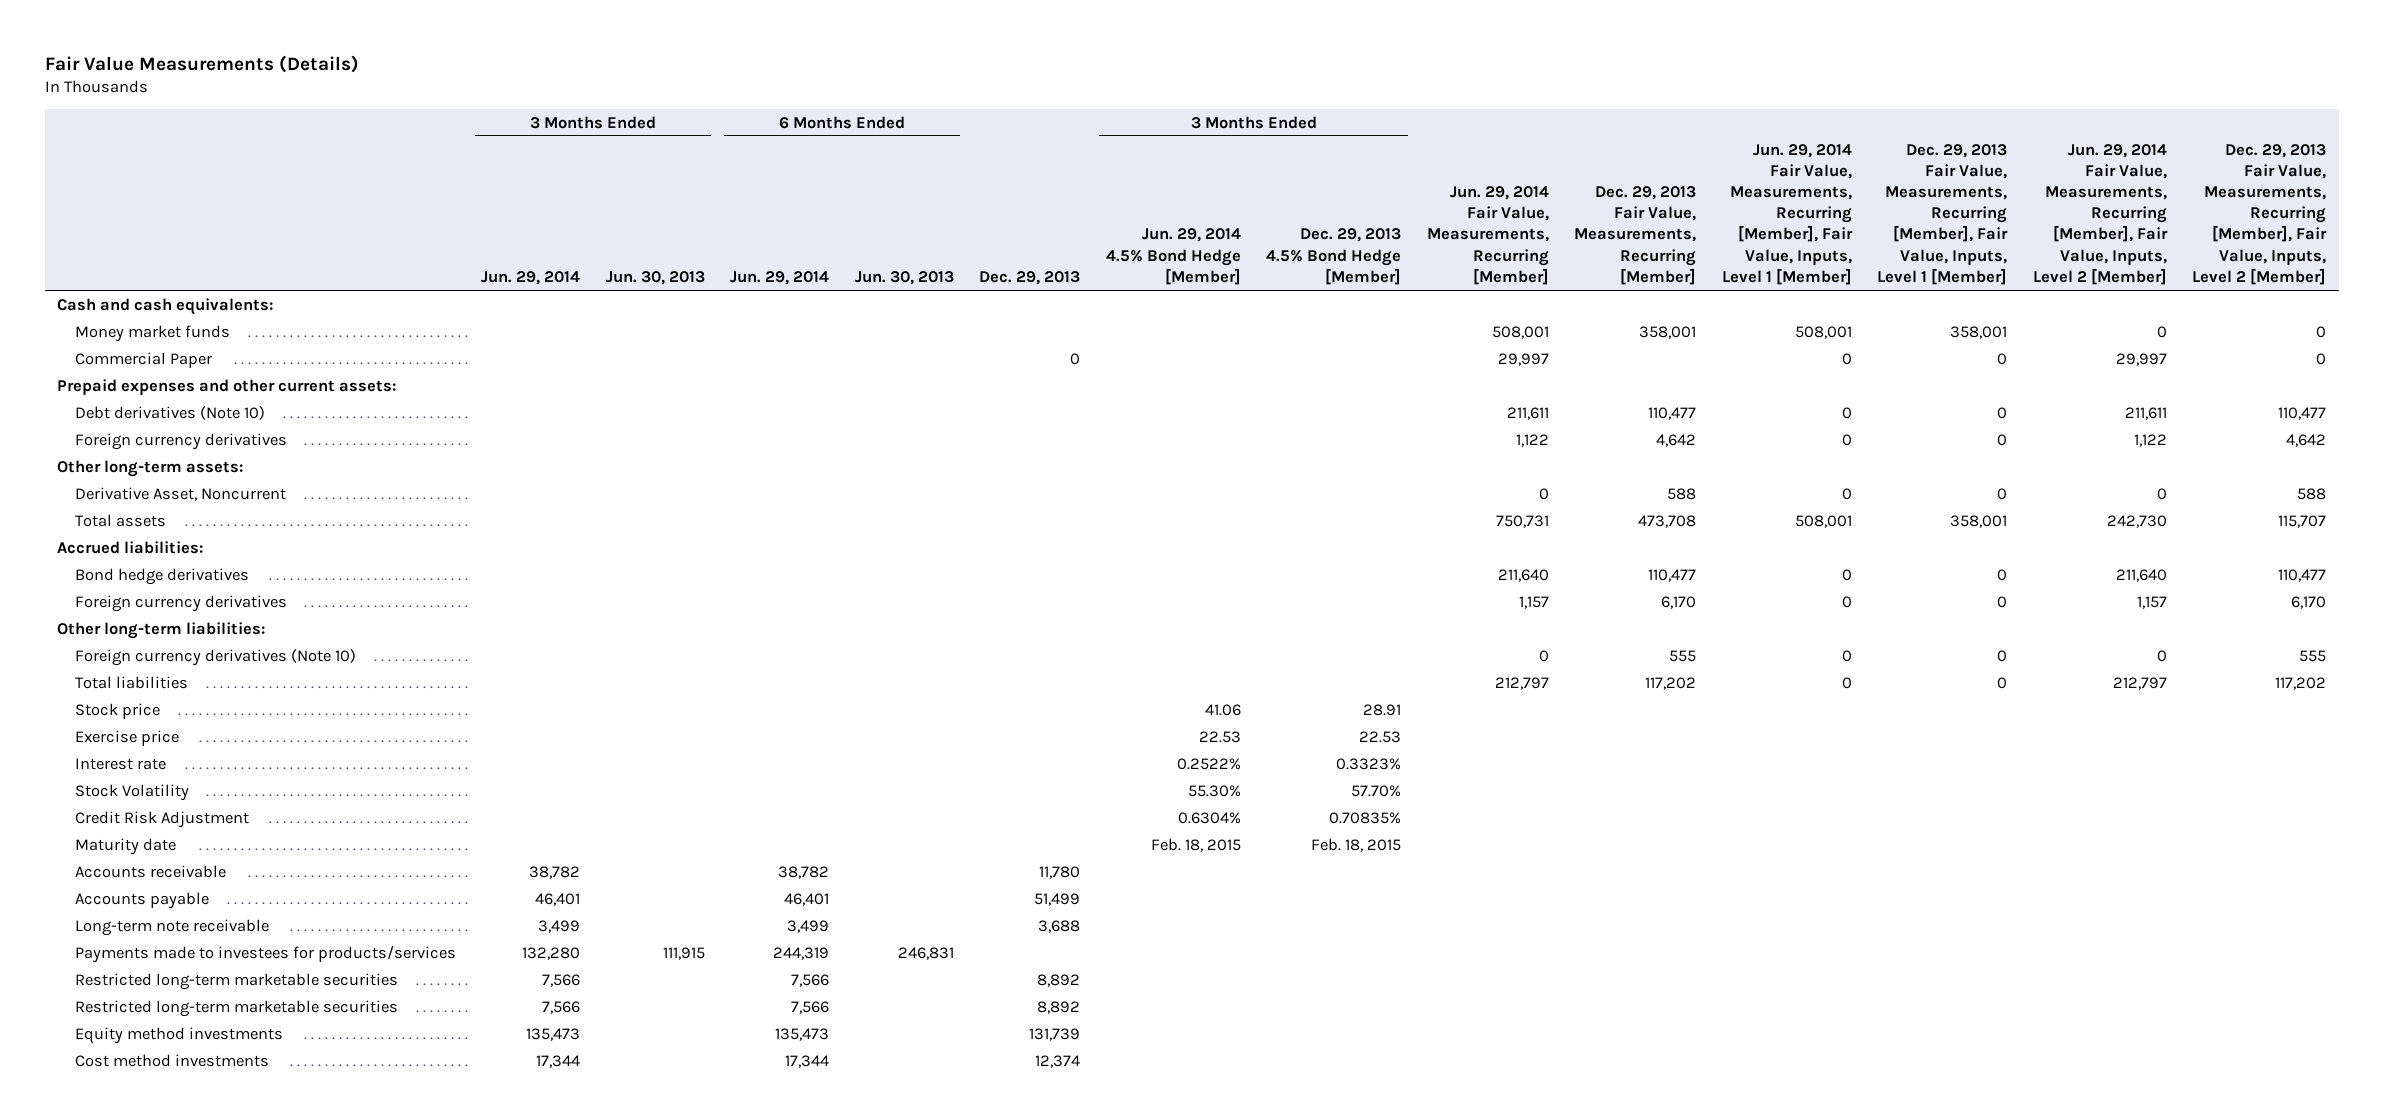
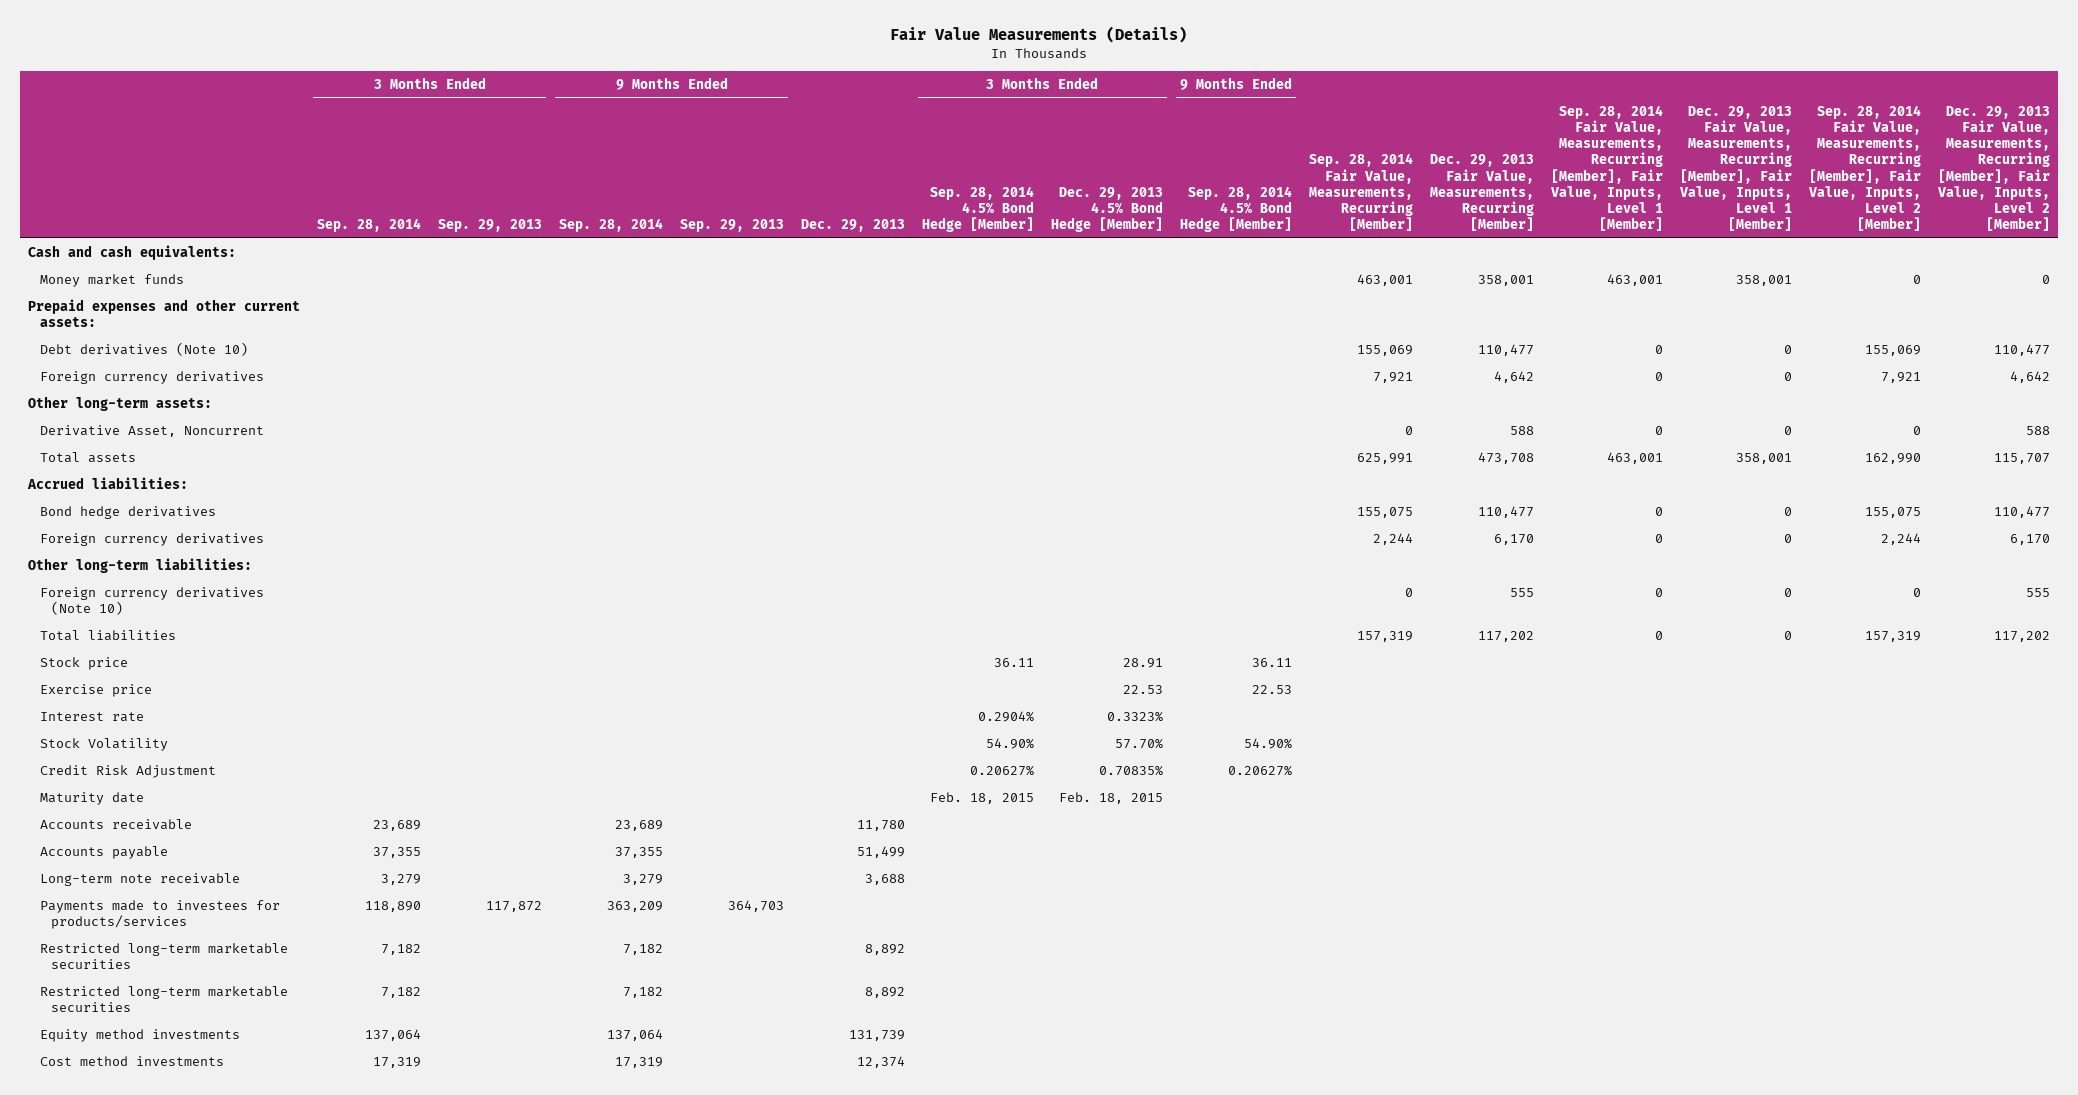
- | 3 Months Ended Jun. 29, 2014 | 3 Months Ended Jun. 30, 2013 | 6 Months Ended Jun. 29, 2014 | 6 Months Ended Jun. 30, 2013 | Dec. 29, 2013 | 3 Months Ended Jun. 29, 2014 4.5% Bond Hedge [Member] | 3 Months Ended Dec. 29, 2013 4.5% Bond Hedge [Member] | Jun. 29, 2014 Fair Value, Measurements, Recurring [Member] | Dec. 29, 2013 Fair Value, Measurements, Recurring [Member] | Jun. 29, 2014 Fair Value, Measurements, Recurring [Member], Fair Value, Inputs, Level 1 [Member] | Dec. 29, 2013 Fair Value, Measurements, Recurring [Member], Fair Value, Inputs, Level 1 [Member] | Jun. 29, 2014 Fair Value, Measurements, Recurring [Member], Fair Value, Inputs, Level 2 [Member] | Dec. 29, 2013 Fair Value, Measurements, Recurring [Member], Fair Value, Inputs, Level 2 [Member]
+ | 3 Months Ended Sep. 28, 2014 | 3 Months Ended Sep. 29, 2013 | 9 Months Ended Sep. 28, 2014 | 9 Months Ended Sep. 29, 2013 | Dec. 29, 2013 | 3 Months Ended Sep. 28, 2014 4.5% Bond Hedge [Member] | 3 Months Ended Dec. 29, 2013 4.5% Bond Hedge [Member] | 9 Months Ended Sep. 28, 2014 4.5% Bond Hedge [Member] | Sep. 28, 2014 Fair Value, Measurements, Recurring [Member] | Dec. 29, 2013 Fair Value, Measurements, Recurring [Member] | Sep. 28, 2014 Fair Value, Measurements, Recurring [Member], Fair Value, Inputs, Level 1 [Member] | Dec. 29, 2013 Fair Value, Measurements, Recurring [Member], Fair Value, Inputs, Level 1 [Member] | Sep. 28, 2014 Fair Value, Measurements, Recurring [Member], Fair Value, Inputs, Level 2 [Member] | Dec. 29, 2013 Fair Value, Measurements, Recurring [Member], Fair Value, Inputs, Level 2 [Member]
- Commercial Paper | | | | | 0 | | | 29,997 | | 0 | 0 | 29,997 | 0

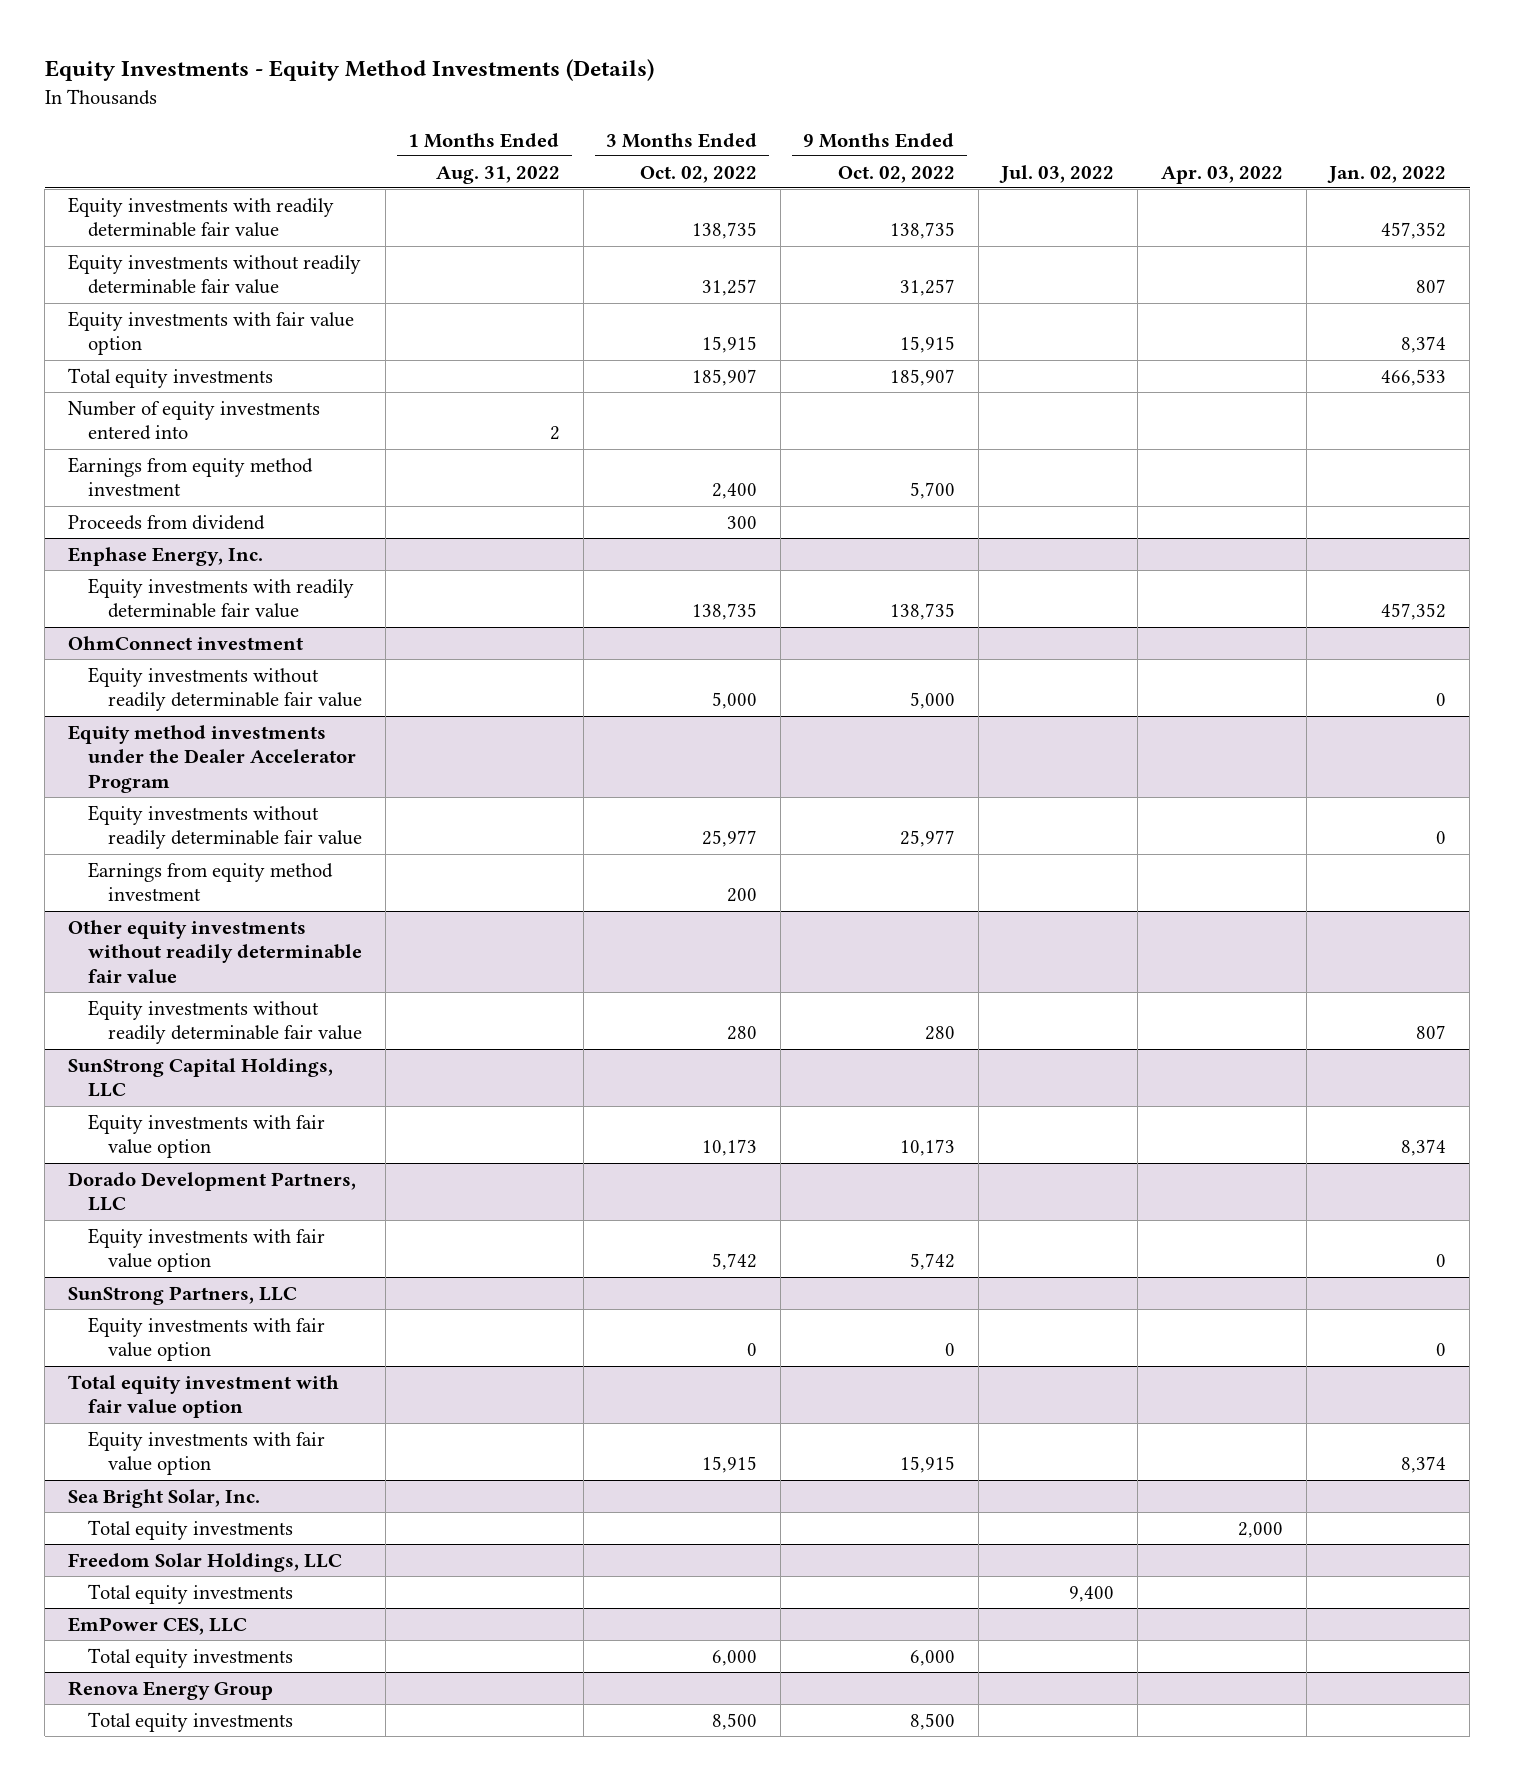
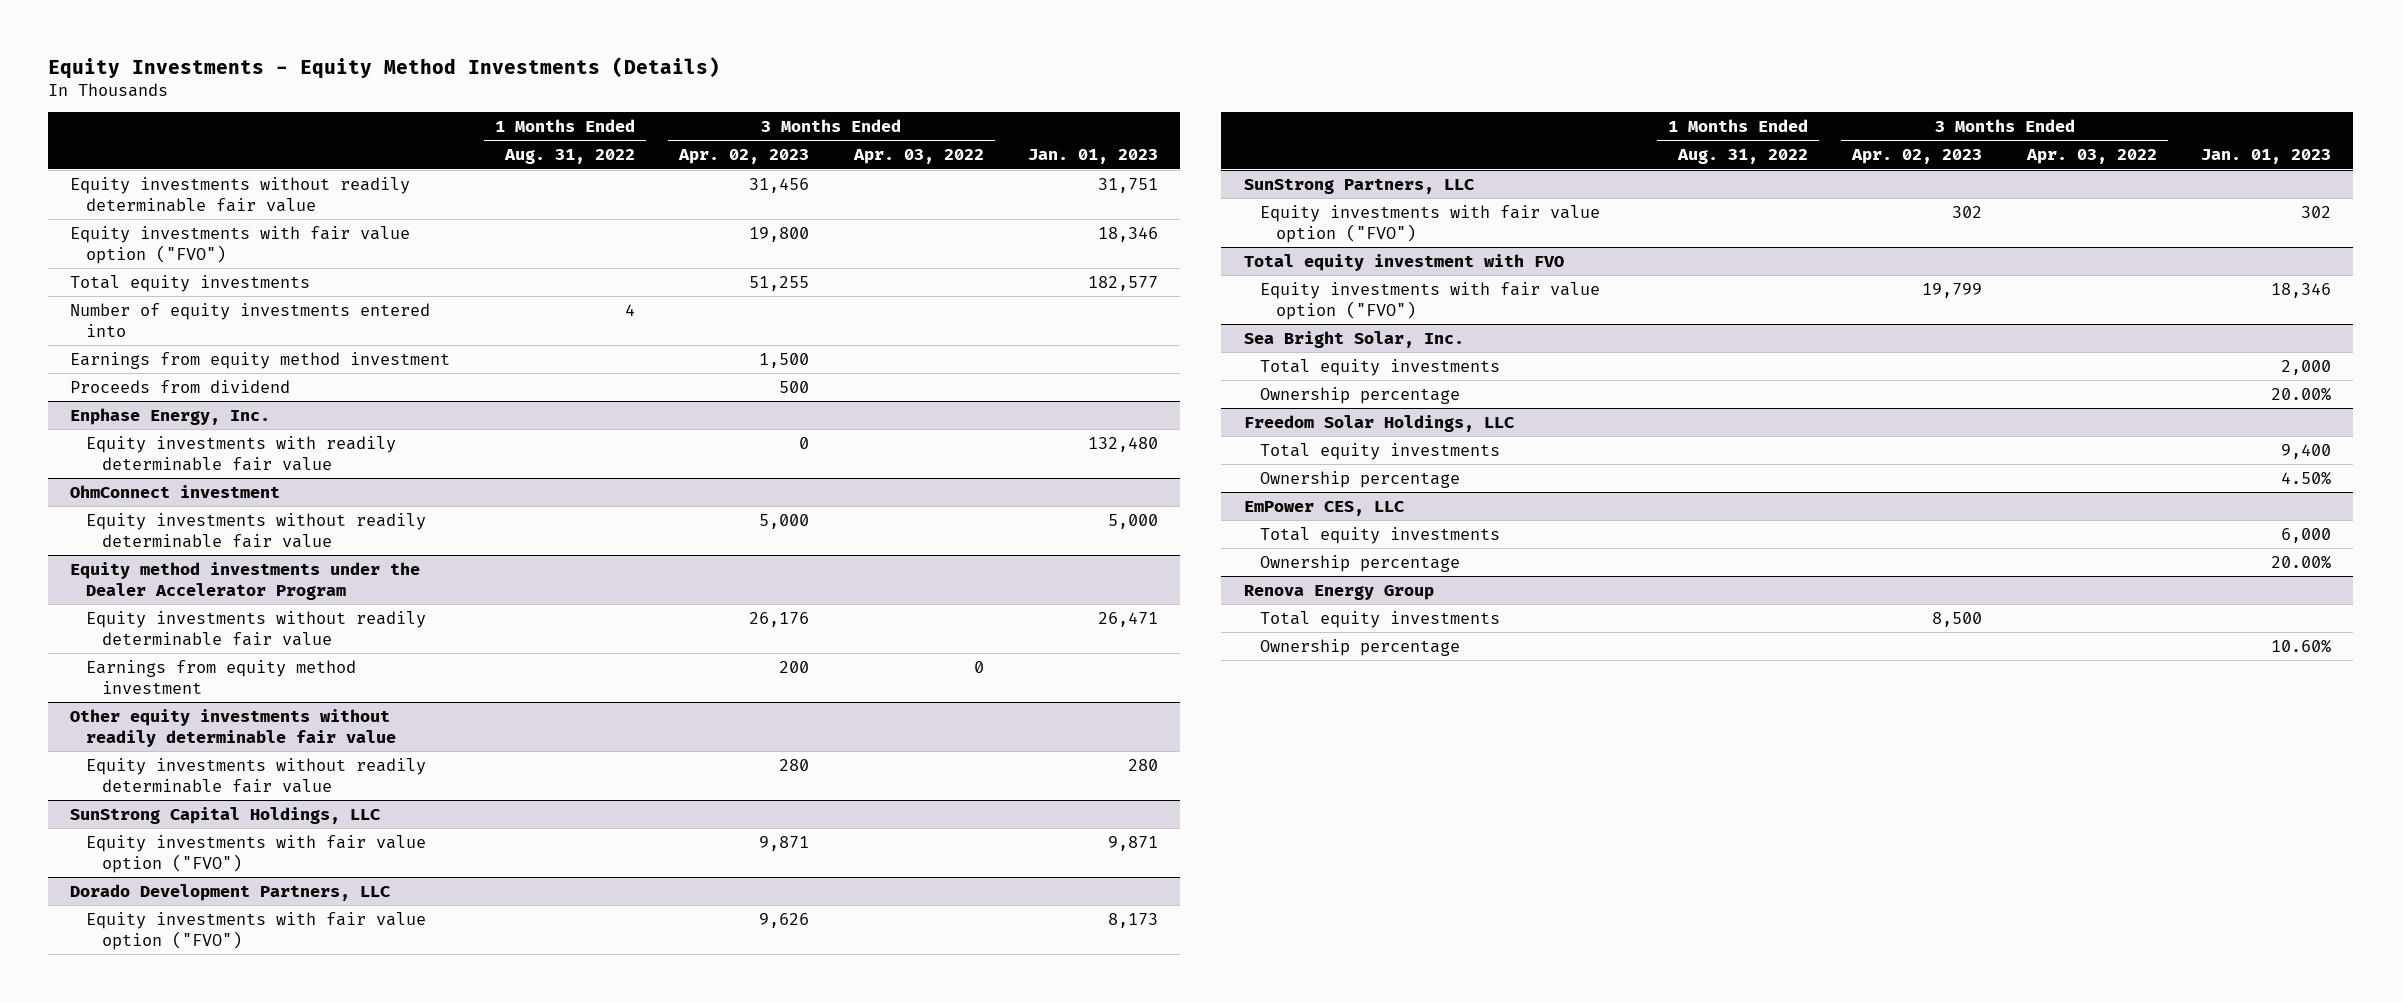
- | 1 Months Ended Aug. 31, 2022 | 3 Months Ended Oct. 02, 2022 | 9 Months Ended Oct. 02, 2022 | Jul. 03, 2022 | Apr. 03, 2022 | Jan. 02, 2022
+ | 1 Months Ended Aug. 31, 2022 | 3 Months Ended Apr. 02, 2023 | 3 Months Ended Apr. 03, 2022 | Jan. 01, 2023
- Equity investments with readily determinable fair value | | 138,735 | 138,735 | | | 457,352
- Equity investments with fair value option | | 15,915 | 15,915 | | | 8,374
+ Equity investments with fair value option ("FVO") | | 19,800 | | 18,346
- Number of equity investments entered into | 2 | | | | |
+ Number of equity investments entered into | 4 | | |
@ SunStrong Capital Holdings, LLC
- Equity investments with fair value option | | 10,173 | 10,173 | | | 8,374
+ Equity investments with fair value option ("FVO") | | 9,871 | | 9,871
@ Dorado Development Partners, LLC
- Equity investments with fair value option | | 5,742 | 5,742 | | | 0
+ Equity investments with fair value option ("FVO") | | 9,626 | | 8,173
@ SunStrong Partners, LLC
- Equity investments with fair value option | | 0 | 0 | | | 0
- Total equity investment with fair value option
- Equity investments with fair value option | | 15,915 | 15,915 | | | 8,374
@ SunStrong Partners, LLC
+ Equity investments with fair value option ("FVO") | | 302 | | 302
+ Total equity investment with FVO
+ Equity investments with fair value option ("FVO") | | 19,799 | | 18,346
@ Sea Bright Solar, Inc.
+ Ownership percentage | | | | 20.00%
@ Freedom Solar Holdings, LLC
+ Ownership percentage | | | | 4.50%
@ EmPower CES, LLC
+ Ownership percentage | | | | 20.00%
@ Renova Energy Group
+ Ownership percentage | | | | 10.60%

